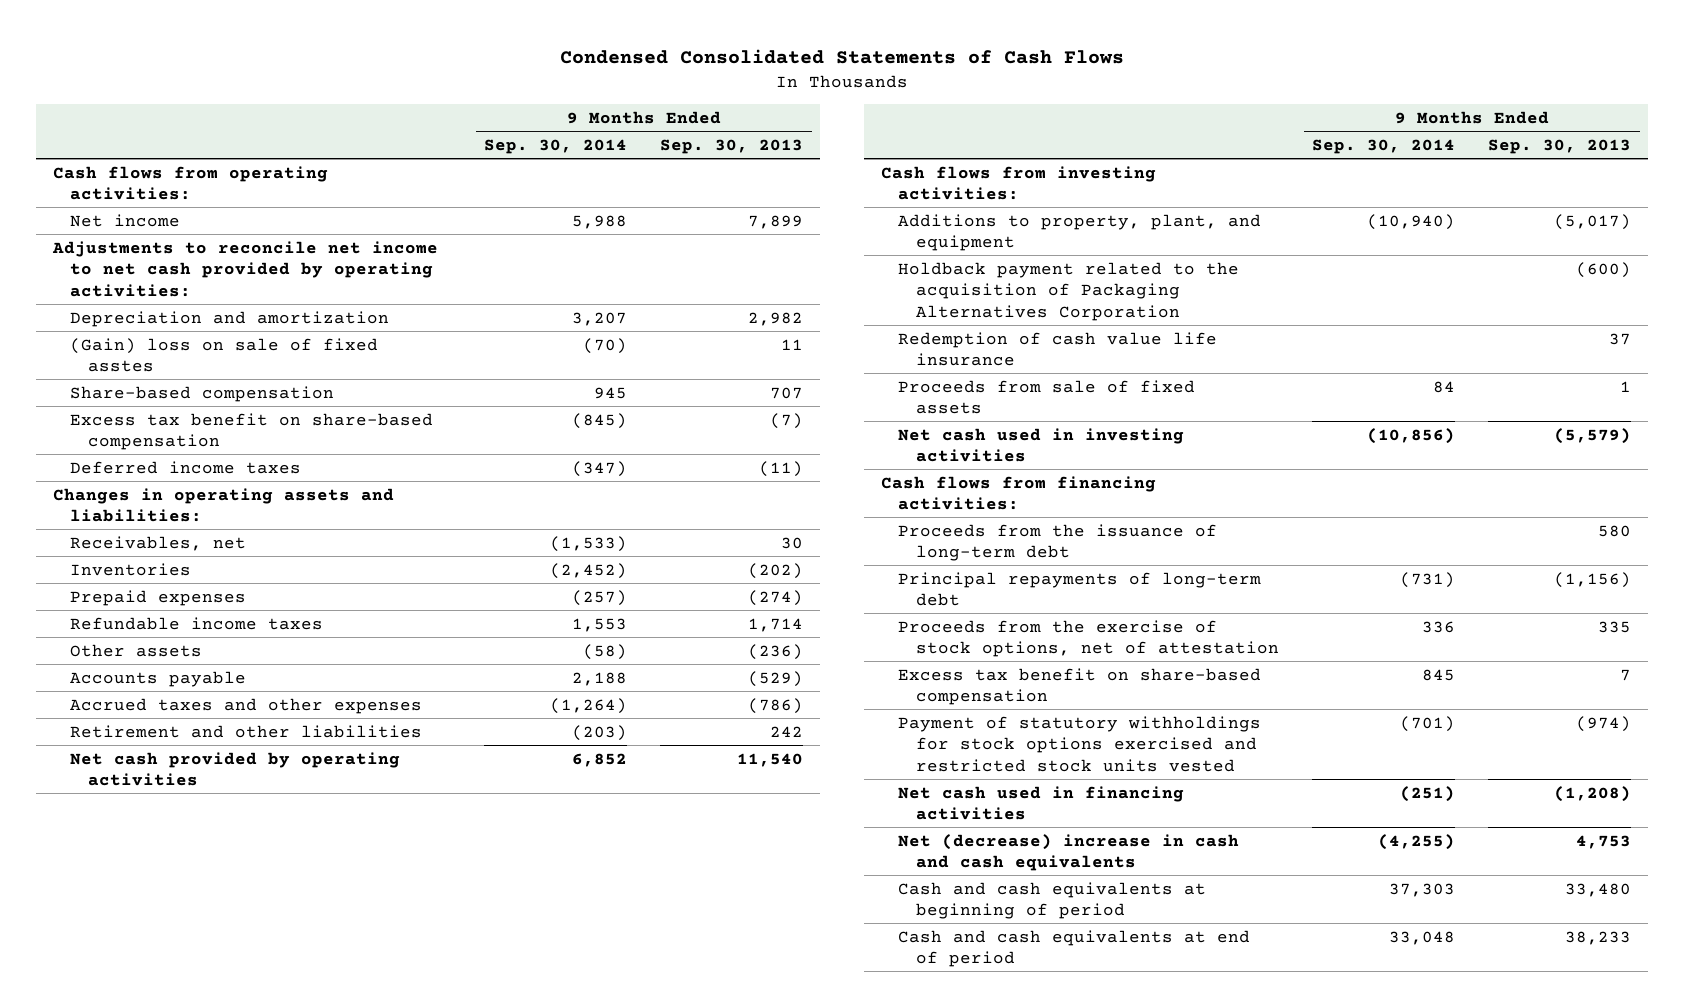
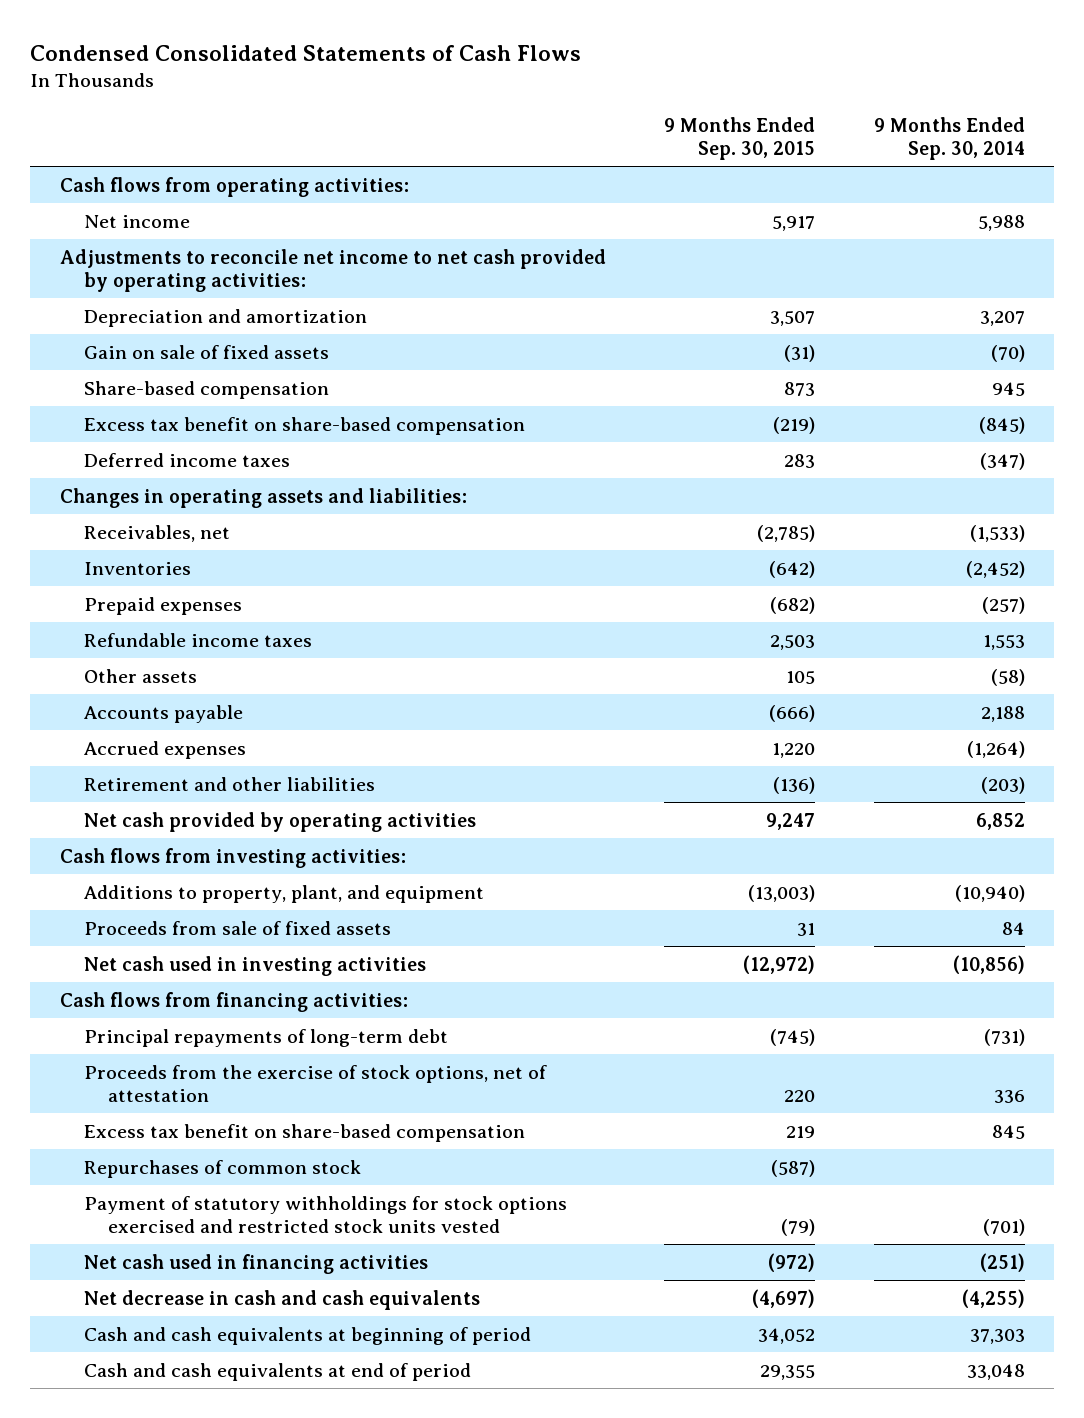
- | 9 Months Ended Sep. 30, 2014 | 9 Months Ended Sep. 30, 2013
+ | 9 Months Ended Sep. 30, 2015 | 9 Months Ended Sep. 30, 2014
- (Gain) loss on sale of fixed asstes | (70) | 11
+ Gain on sale of fixed assets | (31) | (70)
- Accrued taxes and other expenses | (1,264) | (786)
+ Accrued expenses | 1,220 | (1,264)
- Holdback payment related to the acquisition of Packaging Alternatives Corporation | | (600)
- Redemption of cash value life insurance | | 37
- Proceeds from the issuance of long-term debt | | 580
+ Repurchases of common stock | (587) |
- Net (decrease) increase in cash and cash equivalents | (4,255) | 4,753
+ Net decrease in cash and cash equivalents | (4,697) | (4,255)

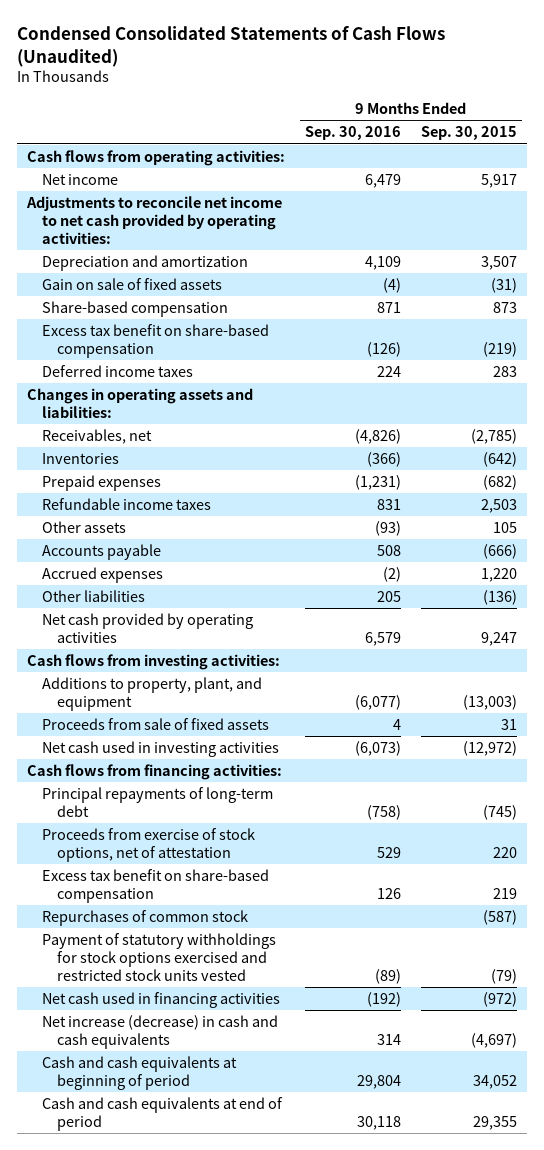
- Condensed Consolidated Statements of Cash Flows
+ Condensed Consolidated Statements of Cash Flows (Unaudited)
- | 9 Months Ended Sep. 30, 2015 | 9 Months Ended Sep. 30, 2014
+ | 9 Months Ended Sep. 30, 2016 | 9 Months Ended Sep. 30, 2015
- Retirement and other liabilities | (136) | (203)
+ Other liabilities | 205 | (136)
- Proceeds from the exercise of stock options, net of attestation | 220 | 336
+ Proceeds from exercise of stock options, net of attestation | 529 | 220
- Net decrease in cash and cash equivalents | (4,697) | (4,255)
+ Net increase (decrease) in cash and cash equivalents | 314 | (4,697)

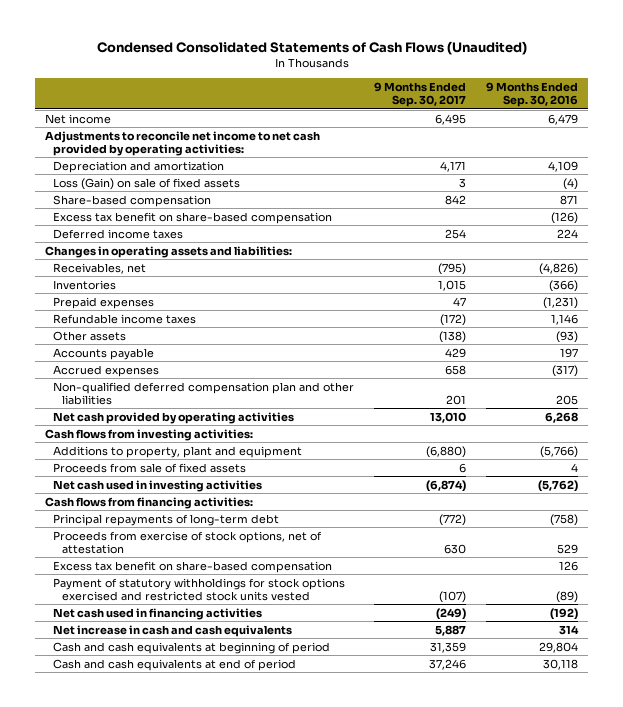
- | 9 Months Ended Sep. 30, 2016 | 9 Months Ended Sep. 30, 2015
+ | 9 Months Ended Sep. 30, 2017 | 9 Months Ended Sep. 30, 2016
- Cash flows from operating activities:
- Gain on sale of fixed assets | (4) | (31)
+ Loss (Gain) on sale of fixed assets | 3 | (4)
- Refundable income taxes | 831 | 2,503
+ Refundable income taxes | (172) | 1,146
- Accounts payable | 508 | (666)
- Accrued expenses | (2) | 1,220
- Other liabilities | 205 | (136)
- Net cash provided by operating activities | 6,579 | 9,247
+ Accounts payable | 429 | 197
+ Accrued expenses | 658 | (317)
+ Non-qualified deferred compensation plan and other liabilities | 201 | 205
+ Net cash provided by operating activities | 13,010 | 6,268
- Additions to property, plant, and equipment | (6,077) | (13,003)
+ Additions to property, plant and equipment | (6,880) | (5,766)
- Net cash used in investing activities | (6,073) | (12,972)
+ Net cash used in investing activities | (6,874) | (5,762)
- Repurchases of common stock | | (587)
- Net increase (decrease) in cash and cash equivalents | 314 | (4,697)
+ Net increase in cash and cash equivalents | 5,887 | 314

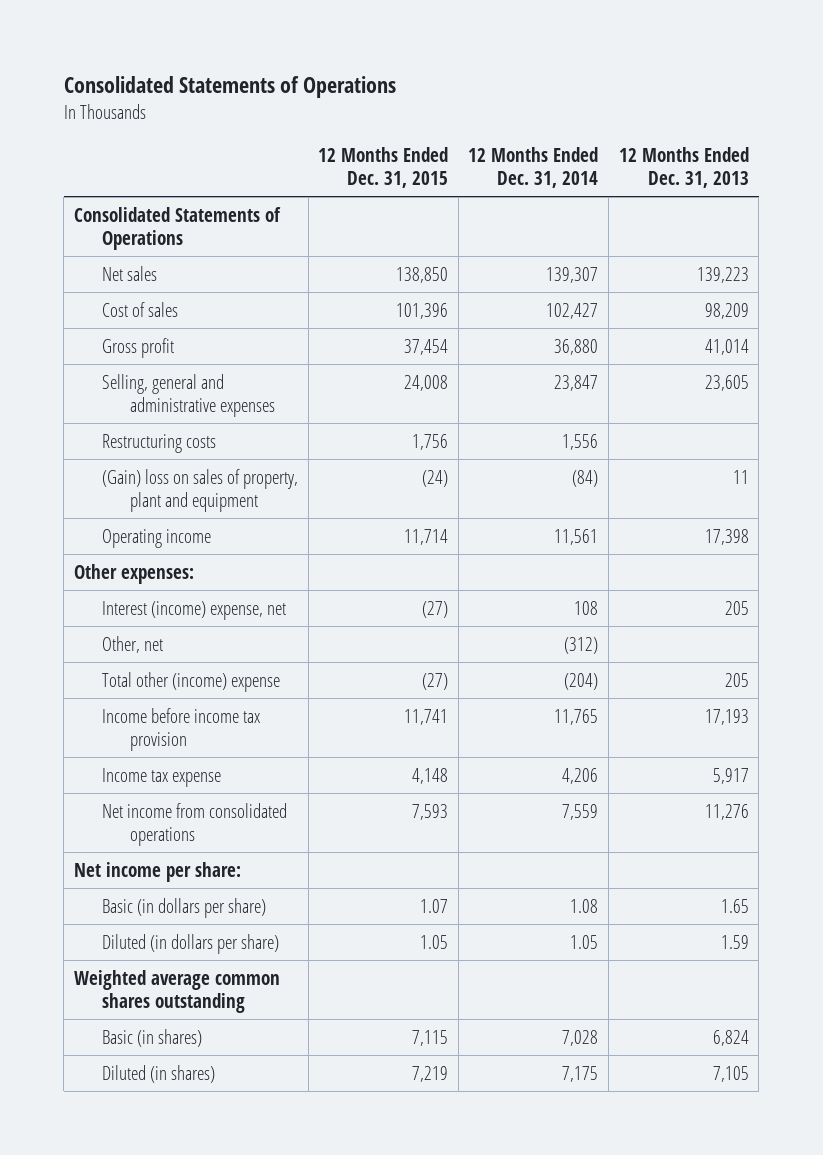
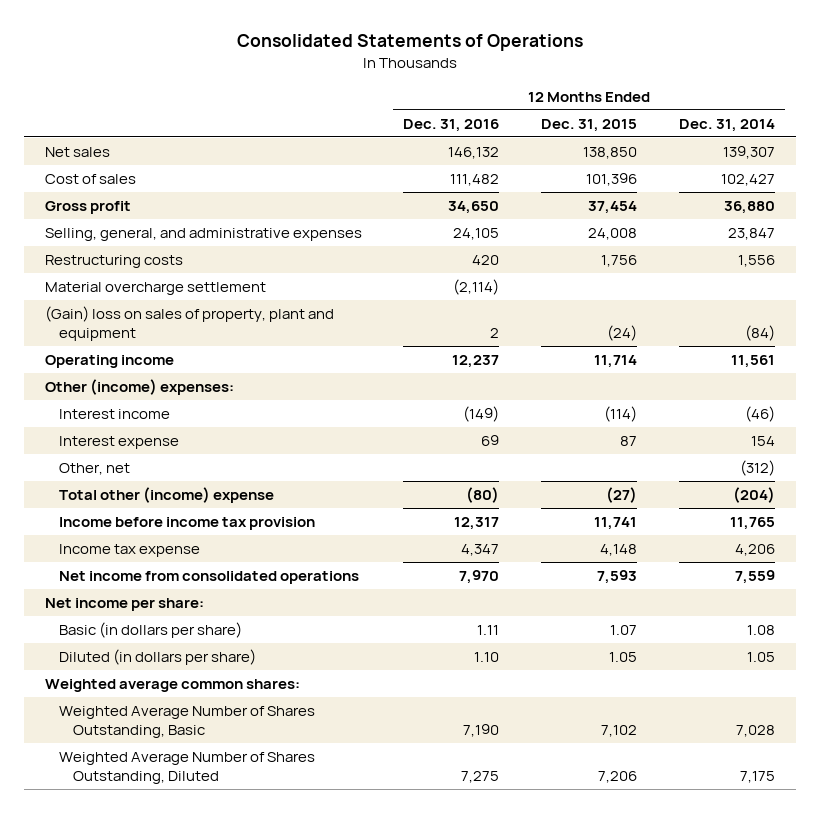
- | 12 Months Ended Dec. 31, 2015 | 12 Months Ended Dec. 31, 2014 | 12 Months Ended Dec. 31, 2013
+ | 12 Months Ended Dec. 31, 2016 | 12 Months Ended Dec. 31, 2015 | 12 Months Ended Dec. 31, 2014
- Consolidated Statements of Operations
- Selling, general and administrative expenses | 24,008 | 23,847 | 23,605
+ Selling, general, and administrative expenses | 24,105 | 24,008 | 23,847
+ Material overcharge settlement | (2,114) | |
- Other expenses:
- Interest (income) expense, net | (27) | 108 | 205
+ Other (income) expenses:
+ Interest income | (149) | (114) | (46)
+ Interest expense | 69 | 87 | 154
- Weighted average common shares outstanding
- Basic (in shares) | 7,115 | 7,028 | 6,824
- Diluted (in shares) | 7,219 | 7,175 | 7,105
+ Weighted average common shares:
+ Weighted Average Number of Shares Outstanding, Basic | 7,190 | 7,102 | 7,028
+ Weighted Average Number of Shares Outstanding, Diluted | 7,275 | 7,206 | 7,175

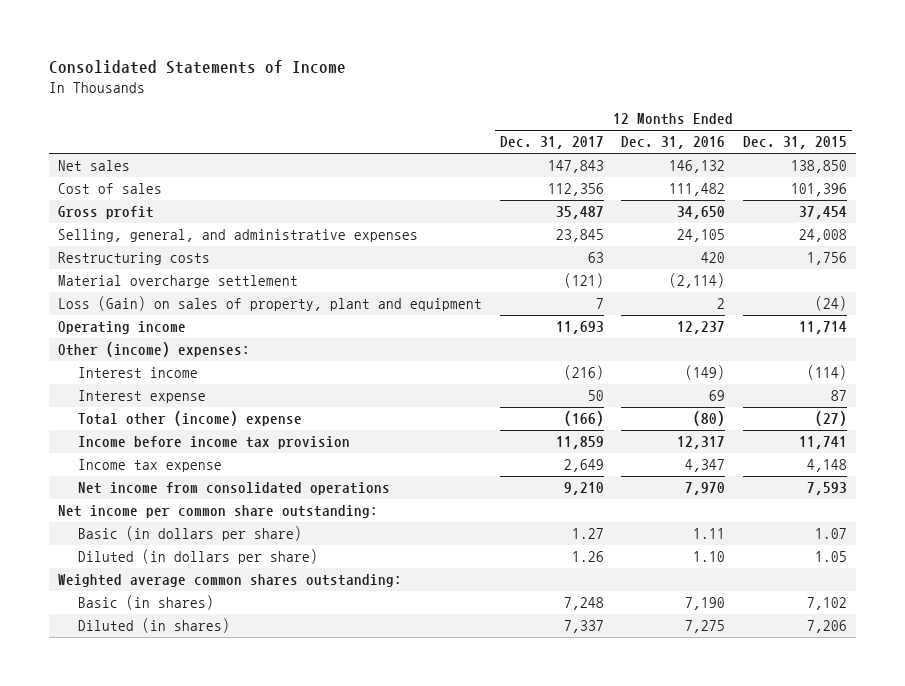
- Consolidated Statements of Operations
+ Consolidated Statements of Income
- | 12 Months Ended Dec. 31, 2016 | 12 Months Ended Dec. 31, 2015 | 12 Months Ended Dec. 31, 2014
+ | 12 Months Ended Dec. 31, 2017 | 12 Months Ended Dec. 31, 2016 | 12 Months Ended Dec. 31, 2015
- (Gain) loss on sales of property, plant and equipment | 2 | (24) | (84)
+ Loss (Gain) on sales of property, plant and equipment | 7 | 2 | (24)
- Other, net | | | (312)
- Net income per share:
+ Net income per common share outstanding:
- Weighted average common shares:
- Weighted Average Number of Shares Outstanding, Basic | 7,190 | 7,102 | 7,028
- Weighted Average Number of Shares Outstanding, Diluted | 7,275 | 7,206 | 7,175
+ Weighted average common shares outstanding:
+ Basic (in shares) | 7,248 | 7,190 | 7,102
+ Diluted (in shares) | 7,337 | 7,275 | 7,206

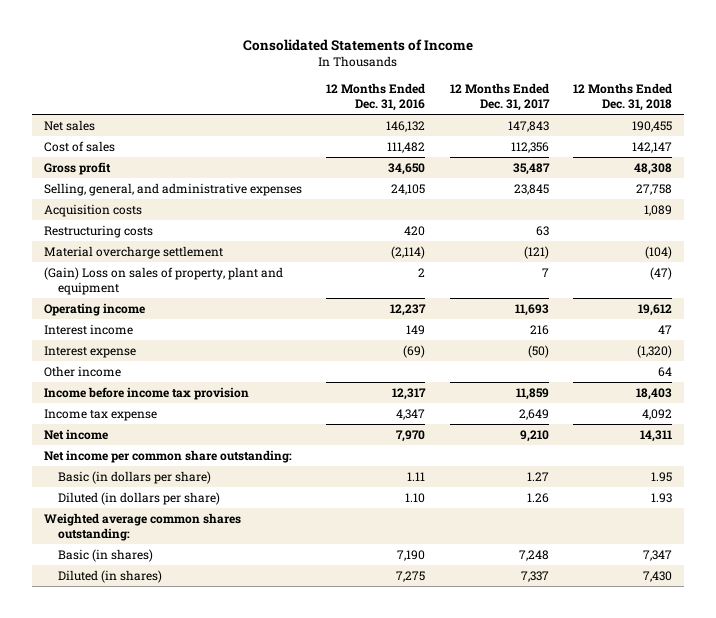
- | 12 Months Ended Dec. 31, 2017 | 12 Months Ended Dec. 31, 2016 | 12 Months Ended Dec. 31, 2015
+ | 12 Months Ended Dec. 31, 2016 | 12 Months Ended Dec. 31, 2017 | 12 Months Ended Dec. 31, 2018
+ Acquisition costs | | | 1,089
- Loss (Gain) on sales of property, plant and equipment | 7 | 2 | (24)
+ (Gain) Loss on sales of property, plant and equipment | 2 | 7 | (47)
- Other (income) expenses:
- Interest income | (216) | (149) | (114)
- Interest expense | 50 | 69 | 87
- Total other (income) expense | (166) | (80) | (27)
+ Interest income | 149 | 216 | 47
+ Interest expense | (69) | (50) | (1,320)
+ Other income | | | 64
- Net income from consolidated operations | 9,210 | 7,970 | 7,593
+ Net income | 7,970 | 9,210 | 14,311

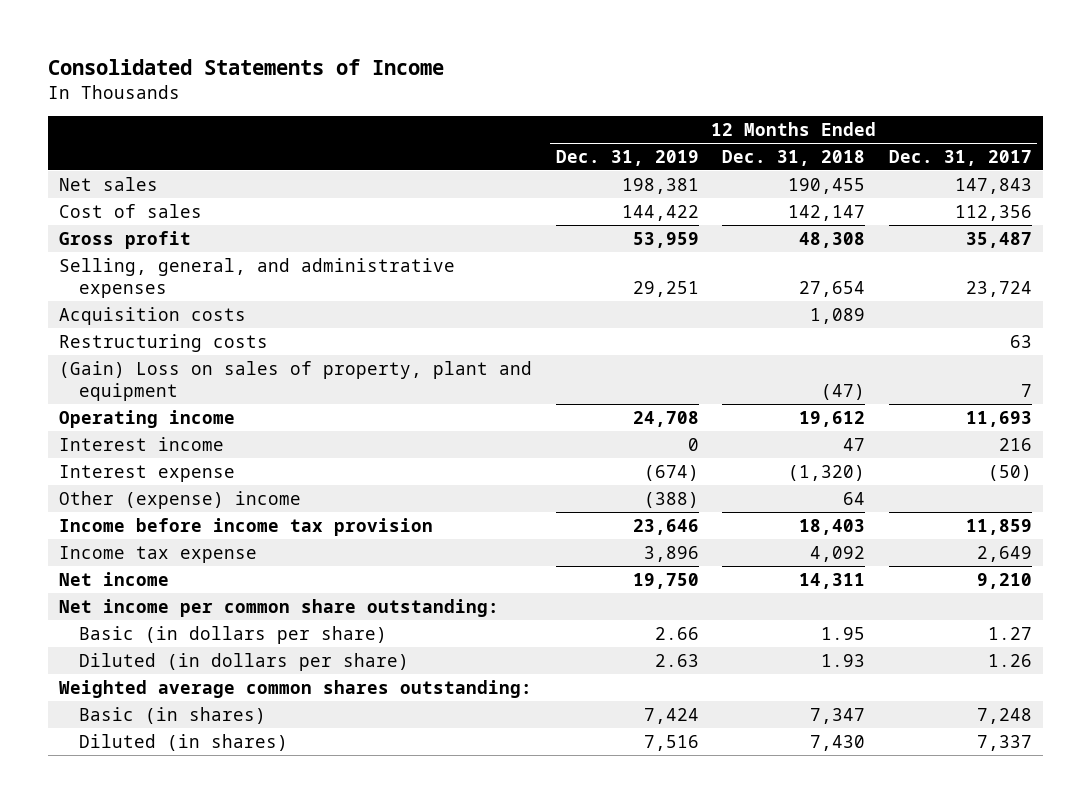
- | 12 Months Ended Dec. 31, 2016 | 12 Months Ended Dec. 31, 2017 | 12 Months Ended Dec. 31, 2018
+ | 12 Months Ended Dec. 31, 2019 | 12 Months Ended Dec. 31, 2018 | 12 Months Ended Dec. 31, 2017
- Selling, general, and administrative expenses | 24,105 | 23,845 | 27,758
+ Selling, general, and administrative expenses | 29,251 | 27,654 | 23,724
- Material overcharge settlement | (2,114) | (121) | (104)
- Other income | | | 64
+ Other (expense) income | (388) | 64 |

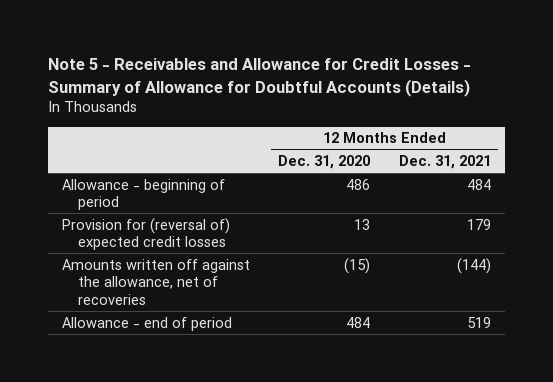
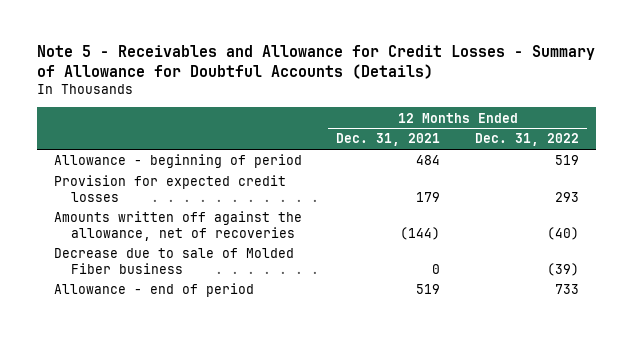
- | 12 Months Ended Dec. 31, 2020 | 12 Months Ended Dec. 31, 2021
+ | 12 Months Ended Dec. 31, 2021 | 12 Months Ended Dec. 31, 2022
- Provision for (reversal of) expected credit losses | 13 | 179
+ Provision for expected credit losses | 179 | 293
+ Decrease due to sale of Molded Fiber business | 0 | (39)

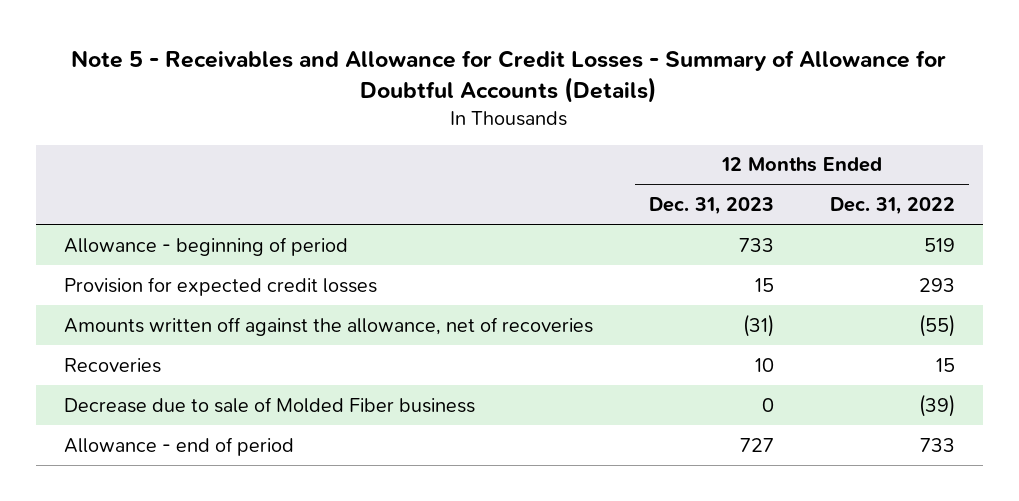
- | 12 Months Ended Dec. 31, 2021 | 12 Months Ended Dec. 31, 2022
+ | 12 Months Ended Dec. 31, 2023 | 12 Months Ended Dec. 31, 2022
- Amounts written off against the allowance, net of recoveries | (144) | (40)
+ Amounts written off against the allowance, net of recoveries | (31) | (55)
+ Recoveries | 10 | 15

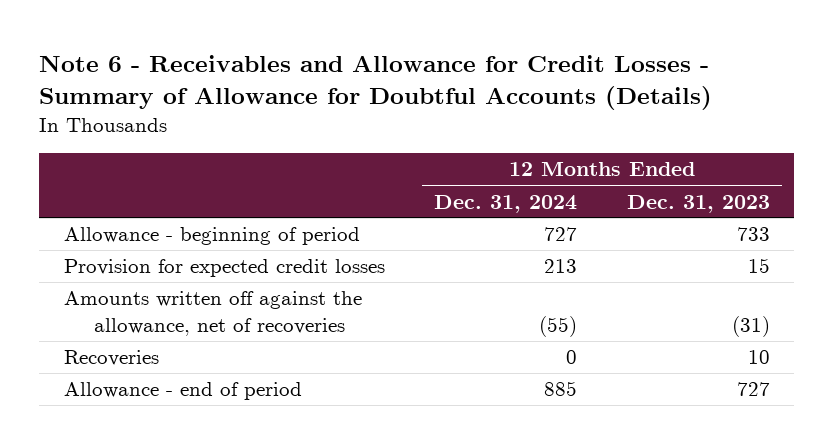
- Note 5 - Receivables and Allowance for Credit Losses - Summary of Allowance for Doubtful Accounts (Details)
+ Note 6 - Receivables and Allowance for Credit Losses - Summary of Allowance for Doubtful Accounts (Details)
- | 12 Months Ended Dec. 31, 2023 | 12 Months Ended Dec. 31, 2022
+ | 12 Months Ended Dec. 31, 2024 | 12 Months Ended Dec. 31, 2023
- Decrease due to sale of Molded Fiber business | 0 | (39)

